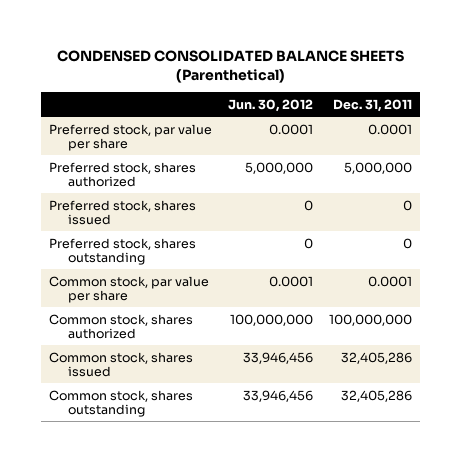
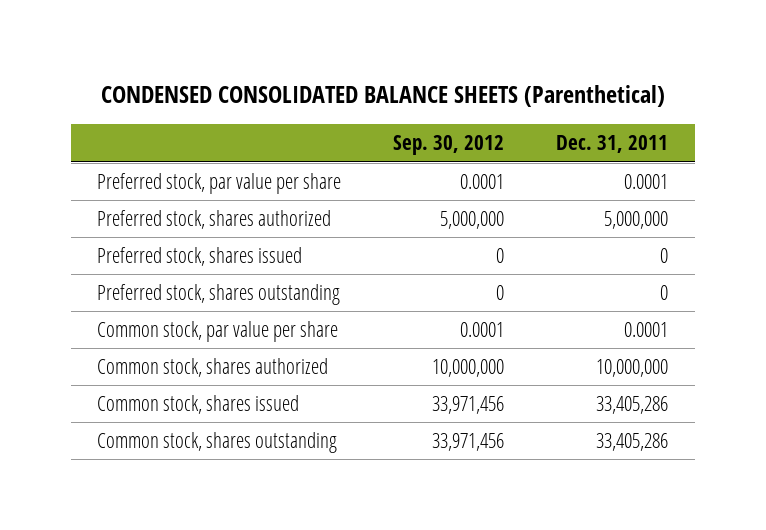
- | Jun. 30, 2012 | Dec. 31, 2011
+ | Sep. 30, 2012 | Dec. 31, 2011
- Common stock, shares authorized | 100,000,000 | 100,000,000
- Common stock, shares issued | 33,946,456 | 32,405,286
- Common stock, shares outstanding | 33,946,456 | 32,405,286
+ Common stock, shares authorized | 10,000,000 | 10,000,000
+ Common stock, shares issued | 33,971,456 | 33,405,286
+ Common stock, shares outstanding | 33,971,456 | 33,405,286

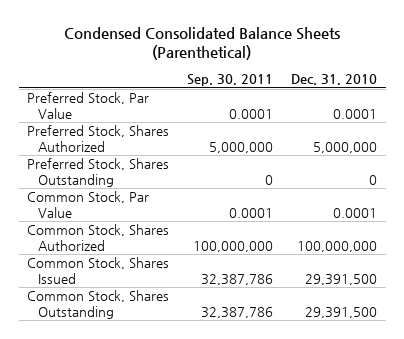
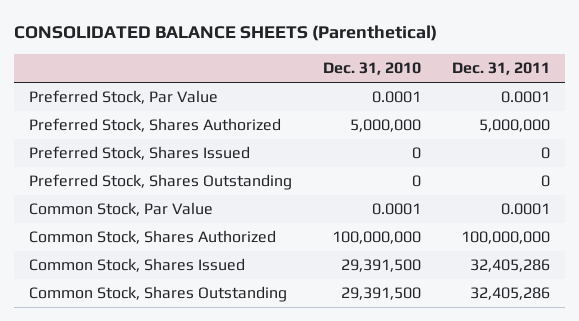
- Condensed Consolidated Balance Sheets (Parenthetical)
+ CONSOLIDATED BALANCE SHEETS (Parenthetical)
- | Sep. 30, 2011 | Dec. 31, 2010
+ | Dec. 31, 2010 | Dec. 31, 2011
+ Preferred Stock, Shares Issued | 0 | 0

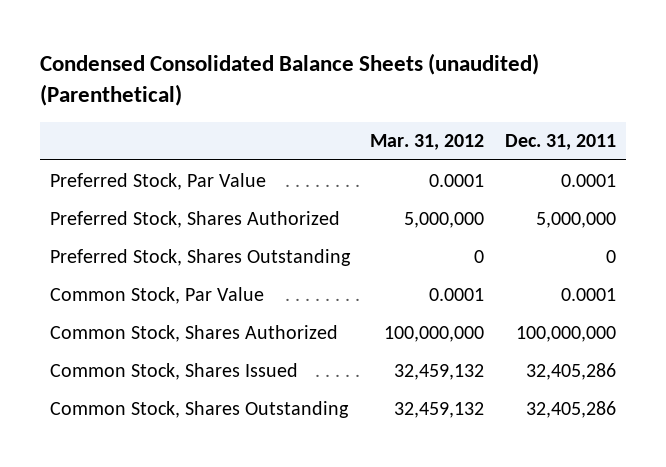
- CONSOLIDATED BALANCE SHEETS (Parenthetical)
+ Condensed Consolidated Balance Sheets (unaudited) (Parenthetical)
- | Dec. 31, 2010 | Dec. 31, 2011
+ | Mar. 31, 2012 | Dec. 31, 2011
- Preferred Stock, Shares Issued | 0 | 0

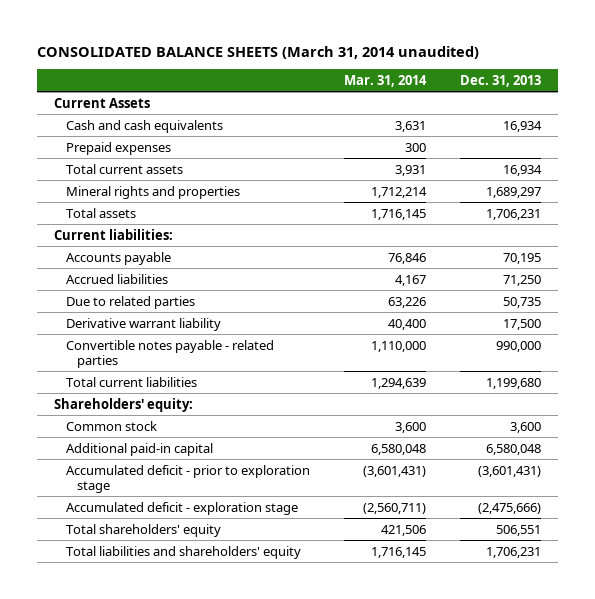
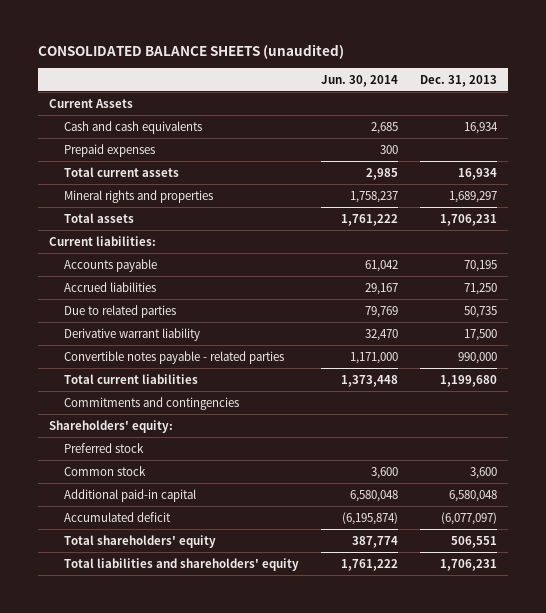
- CONSOLIDATED BALANCE SHEETS (March 31, 2014 unaudited)
+ CONSOLIDATED BALANCE SHEETS (unaudited)
- | Mar. 31, 2014 | Dec. 31, 2013
+ | Jun. 30, 2014 | Dec. 31, 2013
+ Commitments and contingencies
+ Preferred stock
- Accumulated deficit - prior to exploration stage | (3,601,431) | (3,601,431)
- Accumulated deficit - exploration stage | (2,560,711) | (2,475,666)
+ Accumulated deficit | (6,195,874) | (6,077,097)

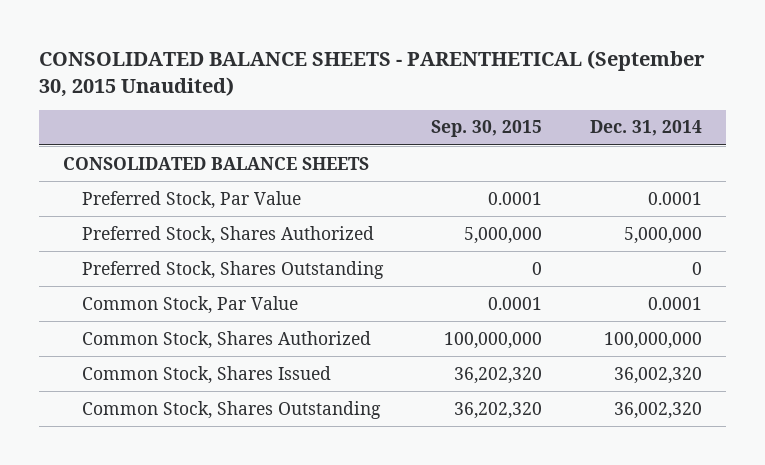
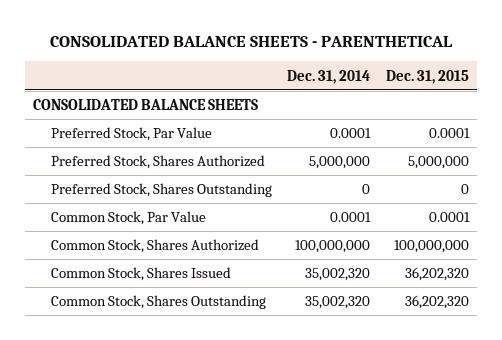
- CONSOLIDATED BALANCE SHEETS - PARENTHETICAL (September 30, 2015 Unaudited)
+ CONSOLIDATED BALANCE SHEETS - PARENTHETICAL
- | Sep. 30, 2015 | Dec. 31, 2014
+ | Dec. 31, 2014 | Dec. 31, 2015
- Common Stock, Shares Issued | 36,202,320 | 36,002,320
- Common Stock, Shares Outstanding | 36,202,320 | 36,002,320
+ Common Stock, Shares Issued | 35,002,320 | 36,202,320
+ Common Stock, Shares Outstanding | 35,002,320 | 36,202,320

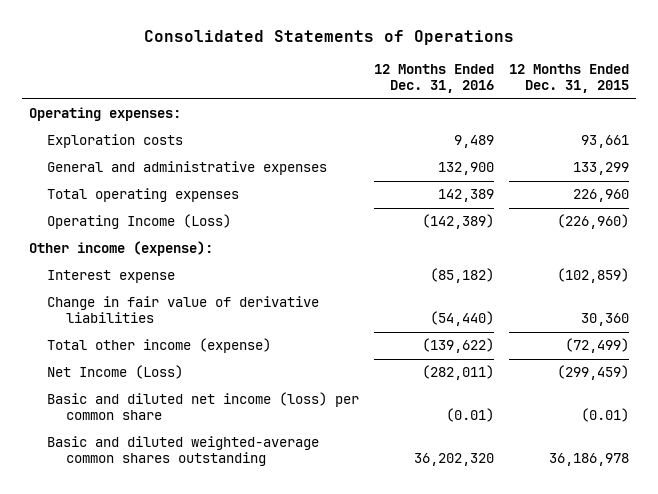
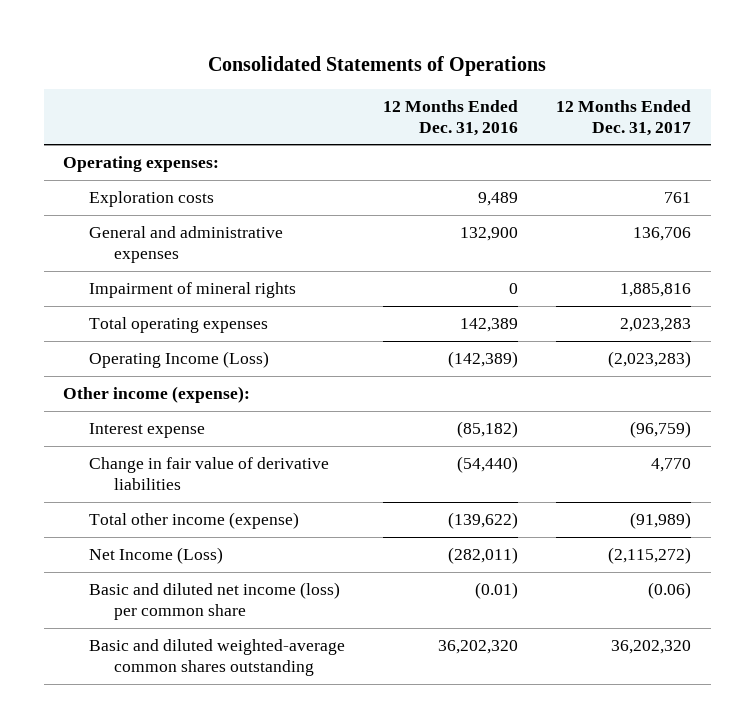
- | 12 Months Ended Dec. 31, 2016 | 12 Months Ended Dec. 31, 2015
+ | 12 Months Ended Dec. 31, 2016 | 12 Months Ended Dec. 31, 2017
+ Impairment of mineral rights | 0 | 1,885,816

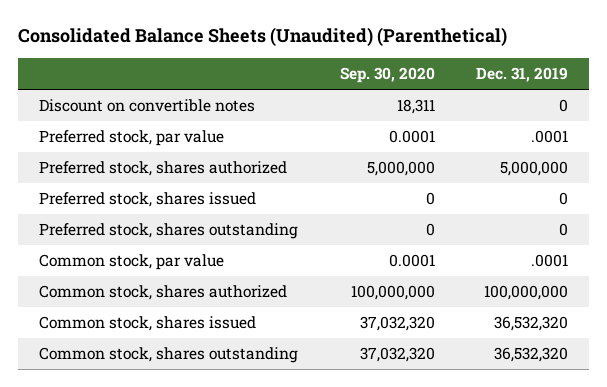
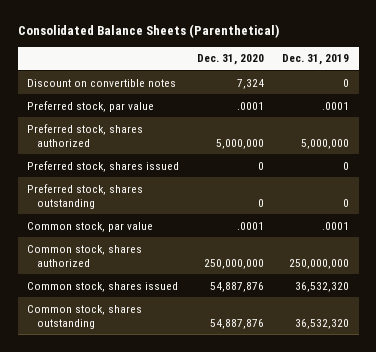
- Consolidated Balance Sheets (Unaudited) (Parenthetical)
+ Consolidated Balance Sheets (Parenthetical)
- | Sep. 30, 2020 | Dec. 31, 2019
+ | Dec. 31, 2020 | Dec. 31, 2019
- Common stock, shares authorized | 100,000,000 | 100,000,000
+ Common stock, shares authorized | 250,000,000 | 250,000,000

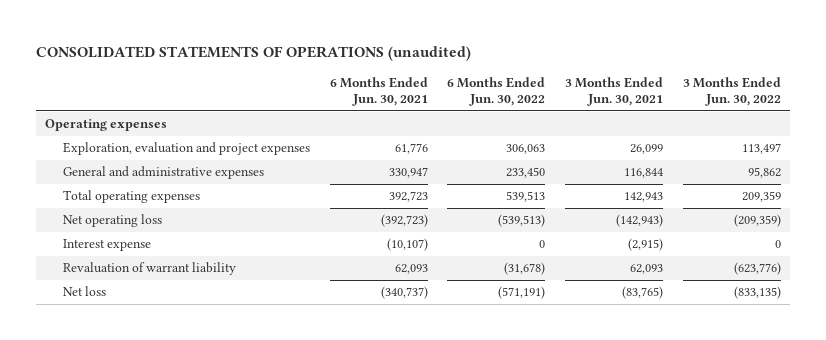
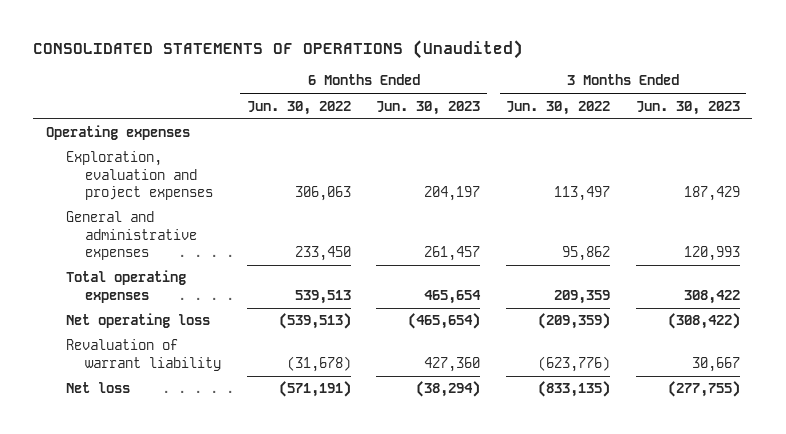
- CONSOLIDATED STATEMENTS OF OPERATIONS (unaudited)
+ CONSOLIDATED STATEMENTS OF OPERATIONS (Unaudited)
- | 6 Months Ended Jun. 30, 2021 | 6 Months Ended Jun. 30, 2022 | 3 Months Ended Jun. 30, 2021 | 3 Months Ended Jun. 30, 2022
+ | 6 Months Ended Jun. 30, 2022 | 6 Months Ended Jun. 30, 2023 | 3 Months Ended Jun. 30, 2022 | 3 Months Ended Jun. 30, 2023
- Interest expense | (10,107) | 0 | (2,915) | 0

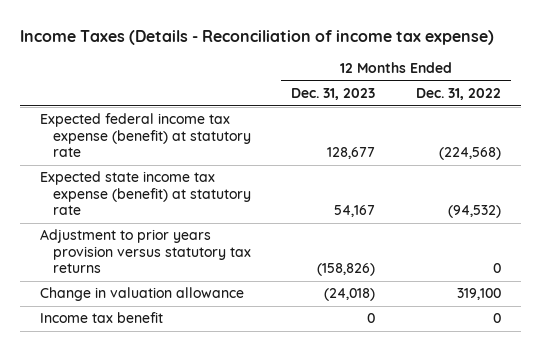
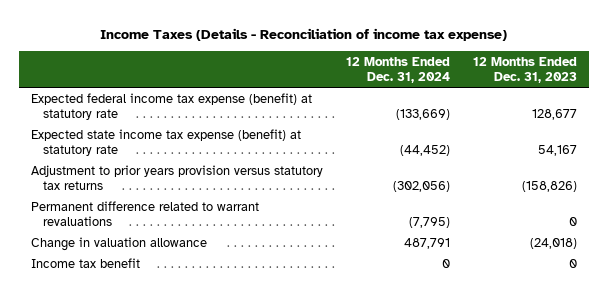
- | 12 Months Ended Dec. 31, 2023 | 12 Months Ended Dec. 31, 2022
+ | 12 Months Ended Dec. 31, 2024 | 12 Months Ended Dec. 31, 2023
+ Permanent difference related to warrant revaluations | (7,795) | 0

